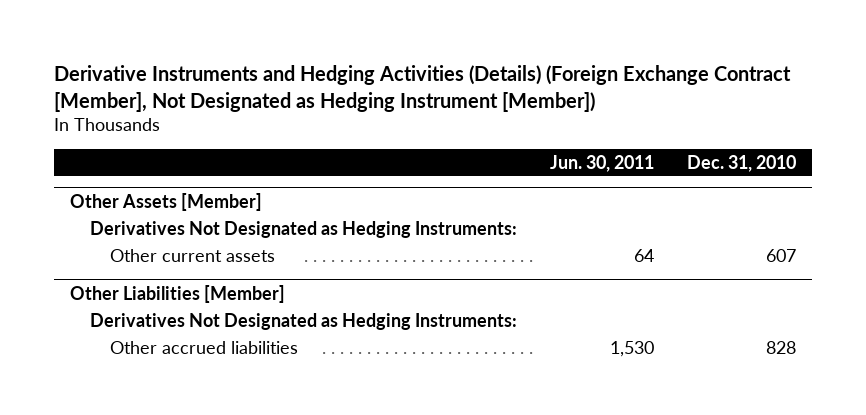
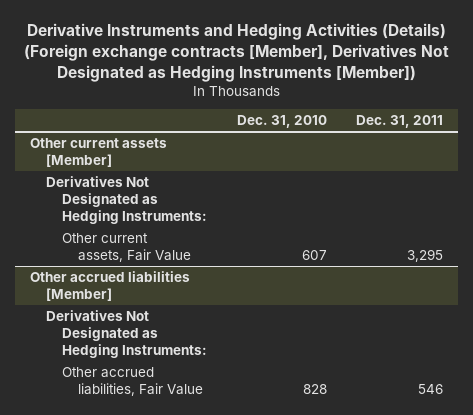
- Derivative Instruments and Hedging Activities (Details) (Foreign Exchange Contract [Member], Not Designated as Hedging Instrument [Member])
+ Derivative Instruments and Hedging Activities (Details) (Foreign exchange contracts [Member], Derivatives Not Designated as Hedging Instruments [Member])
- | Jun. 30, 2011 | Dec. 31, 2010
+ | Dec. 31, 2010 | Dec. 31, 2011
- Other Assets [Member]
+ Other current assets [Member]
- Other current assets | 64 | 607
- Other Liabilities [Member]
+ Other current assets, Fair Value | 607 | 3,295
+ Other accrued liabilities [Member]
- Other accrued liabilities | 1,530 | 828
+ Other accrued liabilities, Fair Value | 828 | 546

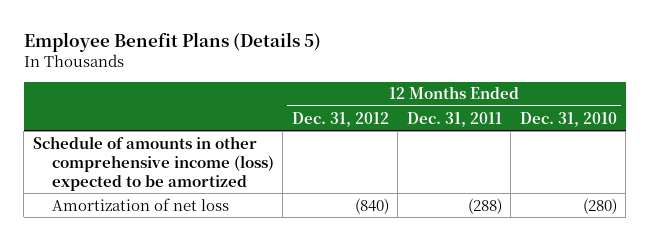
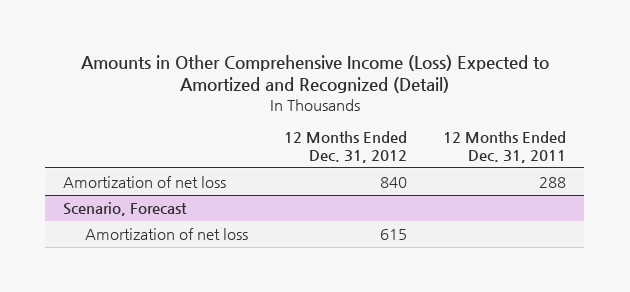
- Employee Benefit Plans (Details 5)
+ Amounts in Other Comprehensive Income (Loss) Expected to Amortized and Recognized (Detail)
- | 12 Months Ended Dec. 31, 2012 | 12 Months Ended Dec. 31, 2011 | 12 Months Ended Dec. 31, 2010
+ | 12 Months Ended Dec. 31, 2012 | 12 Months Ended Dec. 31, 2011
- Schedule of amounts in other comprehensive income (loss) expected to be amortized
- Amortization of net loss | (840) | (288) | (280)
+ Amortization of net loss | 840 | 288
+ Scenario, Forecast
+ Amortization of net loss | 615 |

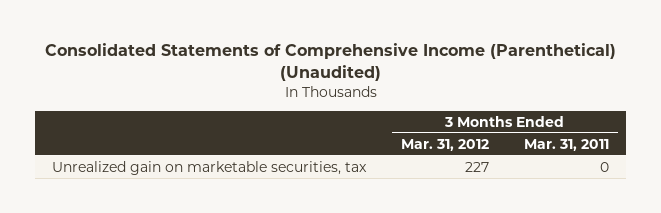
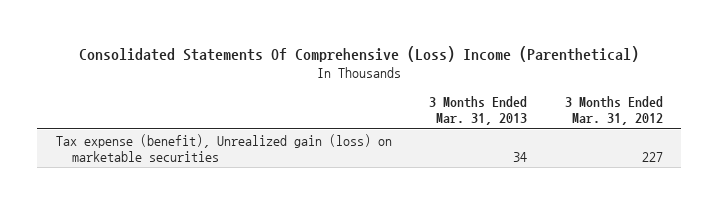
- Consolidated Statements of Comprehensive Income (Parenthetical) (Unaudited)
+ Consolidated Statements Of Comprehensive (Loss) Income (Parenthetical)
- | 3 Months Ended Mar. 31, 2012 | 3 Months Ended Mar. 31, 2011
+ | 3 Months Ended Mar. 31, 2013 | 3 Months Ended Mar. 31, 2012
- Unrealized gain on marketable securities, tax | 227 | 0
+ Tax expense (benefit), Unrealized gain (loss) on marketable securities | 34 | 227

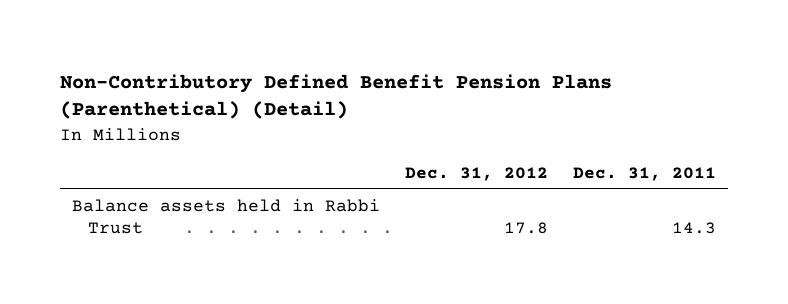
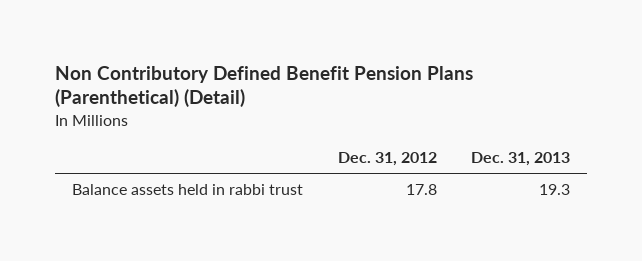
- Non-Contributory Defined Benefit Pension Plans (Parenthetical) (Detail)
+ Non Contributory Defined Benefit Pension Plans (Parenthetical) (Detail)
- | Dec. 31, 2012 | Dec. 31, 2011
+ | Dec. 31, 2012 | Dec. 31, 2013
- Balance assets held in Rabbi Trust | 17.8 | 14.3
+ Balance assets held in rabbi trust | 17.8 | 19.3

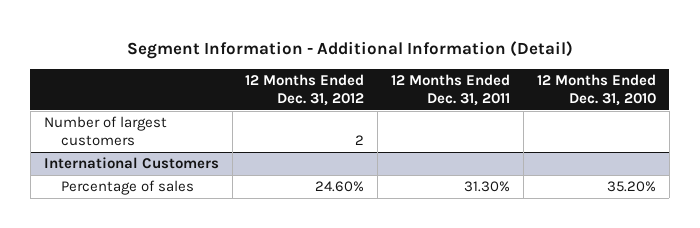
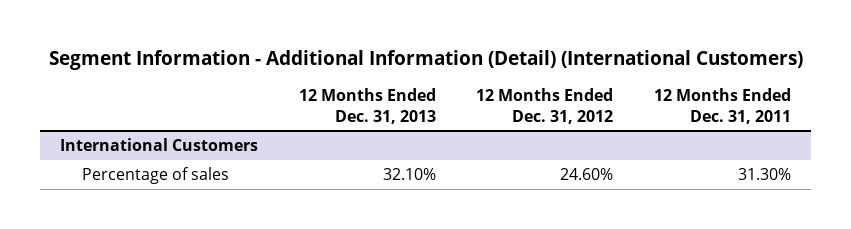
- Segment Information - Additional Information (Detail)
+ Segment Information - Additional Information (Detail) (International Customers)
- | 12 Months Ended Dec. 31, 2012 | 12 Months Ended Dec. 31, 2011 | 12 Months Ended Dec. 31, 2010
+ | 12 Months Ended Dec. 31, 2013 | 12 Months Ended Dec. 31, 2012 | 12 Months Ended Dec. 31, 2011
- Number of largest customers | 2 | |

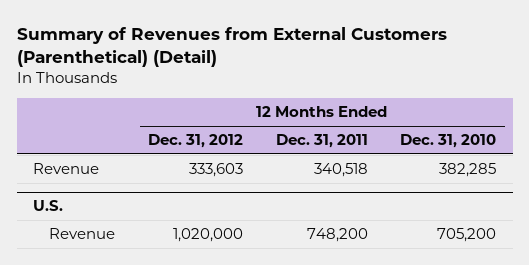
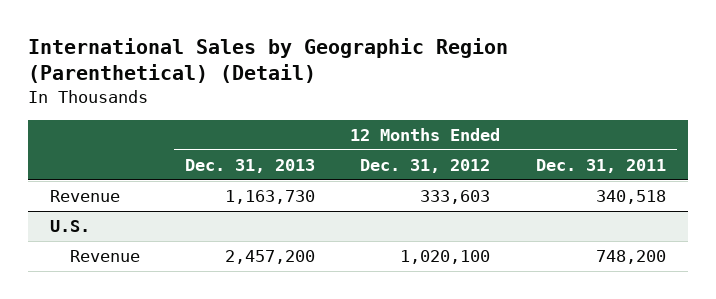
- Summary of Revenues from External Customers (Parenthetical) (Detail)
+ International Sales by Geographic Region (Parenthetical) (Detail)
- | 12 Months Ended Dec. 31, 2012 | 12 Months Ended Dec. 31, 2011 | 12 Months Ended Dec. 31, 2010
+ | 12 Months Ended Dec. 31, 2013 | 12 Months Ended Dec. 31, 2012 | 12 Months Ended Dec. 31, 2011
@ U.S.
- Revenue | 1,020,000 | 748,200 | 705,200
+ Revenue | 2,457,200 | 1,020,100 | 748,200

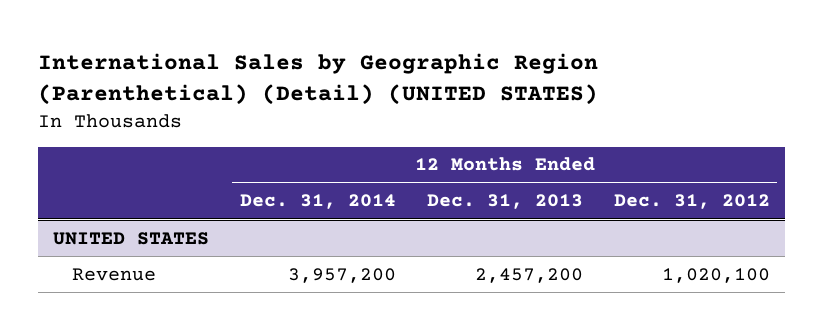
- International Sales by Geographic Region (Parenthetical) (Detail)
+ International Sales by Geographic Region (Parenthetical) (Detail) (UNITED STATES)
- | 12 Months Ended Dec. 31, 2013 | 12 Months Ended Dec. 31, 2012 | 12 Months Ended Dec. 31, 2011
+ | 12 Months Ended Dec. 31, 2014 | 12 Months Ended Dec. 31, 2013 | 12 Months Ended Dec. 31, 2012
- Revenue | 1,163,730 | 333,603 | 340,518
- U.S.
+ UNITED STATES

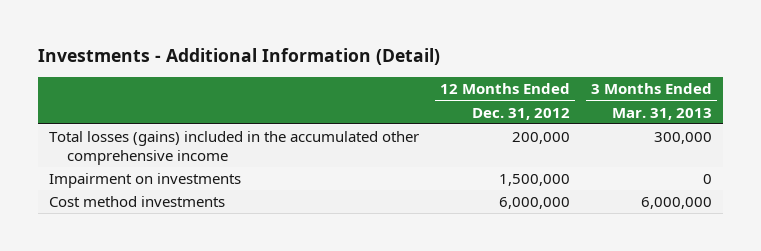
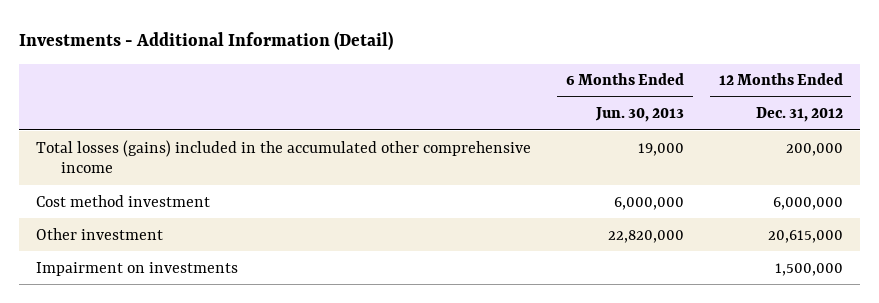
- | 12 Months Ended Dec. 31, 2012 | 3 Months Ended Mar. 31, 2013
+ | 6 Months Ended Jun. 30, 2013 | 12 Months Ended Dec. 31, 2012
+ Cost method investment | 6,000,000 | 6,000,000
+ Other investment | 22,820,000 | 20,615,000
- Cost method investments | 6,000,000 | 6,000,000

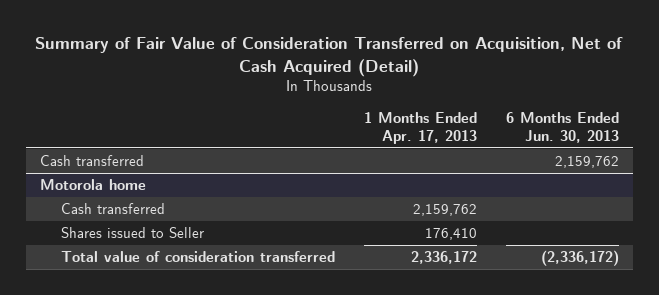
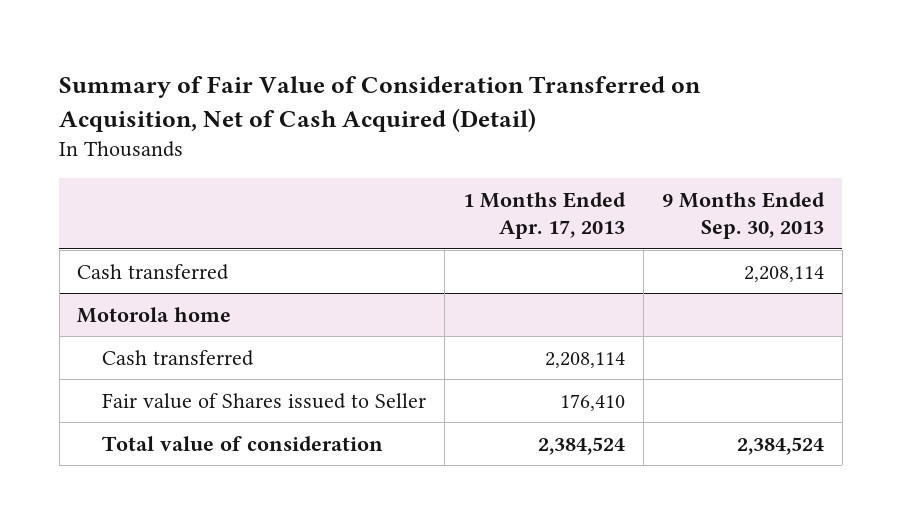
- | 1 Months Ended Apr. 17, 2013 | 6 Months Ended Jun. 30, 2013
+ | 1 Months Ended Apr. 17, 2013 | 9 Months Ended Sep. 30, 2013
@ Motorola home
- Cash transferred | 2,159,762 |
- Shares issued to Seller | 176,410 |
- Total value of consideration transferred | 2,336,172 | (2,336,172)
+ Cash transferred | 2,208,114 |
+ Fair value of Shares issued to Seller | 176,410 |
+ Total value of consideration | 2,384,524 | 2,384,524

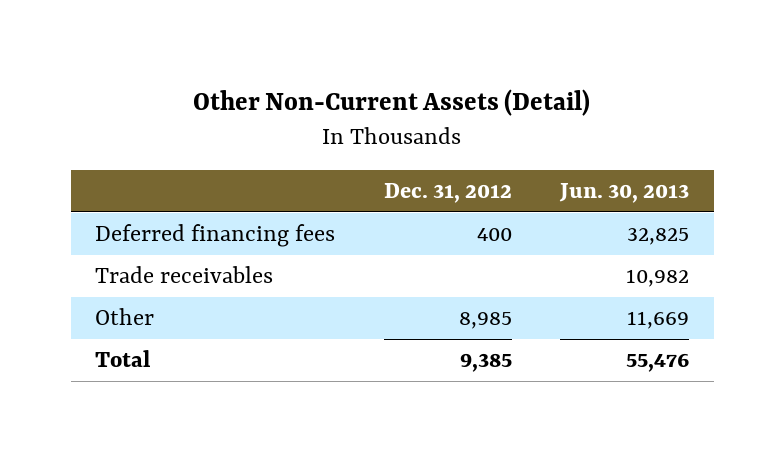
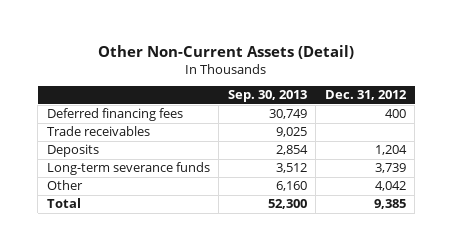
- | Dec. 31, 2012 | Jun. 30, 2013
+ | Sep. 30, 2013 | Dec. 31, 2012
- Other | 8,985 | 11,669
+ Deposits | 2,854 | 1,204
+ Long-term severance funds | 3,512 | 3,739
+ Other | 6,160 | 4,042

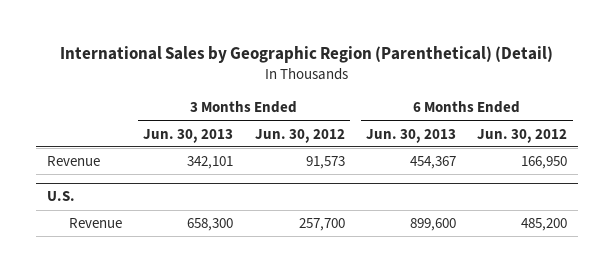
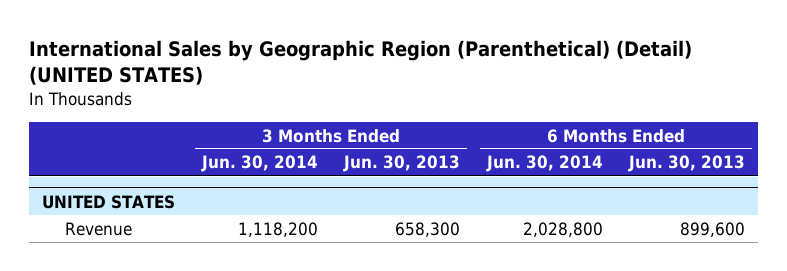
- International Sales by Geographic Region (Parenthetical) (Detail)
+ International Sales by Geographic Region (Parenthetical) (Detail) (UNITED STATES)
- | 3 Months Ended Jun. 30, 2013 | 3 Months Ended Jun. 30, 2012 | 6 Months Ended Jun. 30, 2013 | 6 Months Ended Jun. 30, 2012
+ | 3 Months Ended Jun. 30, 2014 | 3 Months Ended Jun. 30, 2013 | 6 Months Ended Jun. 30, 2014 | 6 Months Ended Jun. 30, 2013
- Revenue | 342,101 | 91,573 | 454,367 | 166,950
- U.S.
+ UNITED STATES

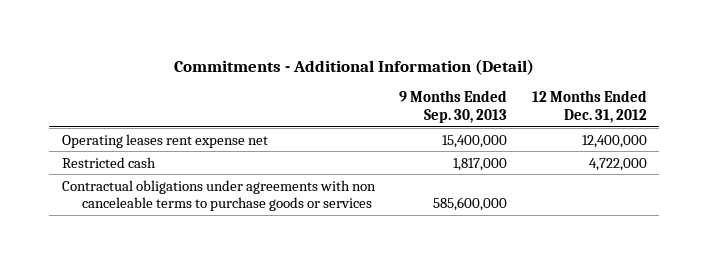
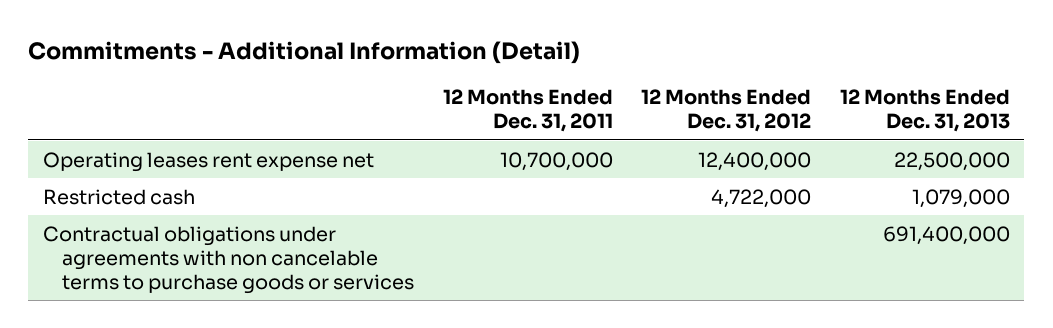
- | 9 Months Ended Sep. 30, 2013 | 12 Months Ended Dec. 31, 2012
+ | 12 Months Ended Dec. 31, 2011 | 12 Months Ended Dec. 31, 2012 | 12 Months Ended Dec. 31, 2013
- Contractual obligations under agreements with non canceleable terms to purchase goods or services | 585,600,000 |
+ Contractual obligations under agreements with non cancelable terms to purchase goods or services | | | 691,400,000

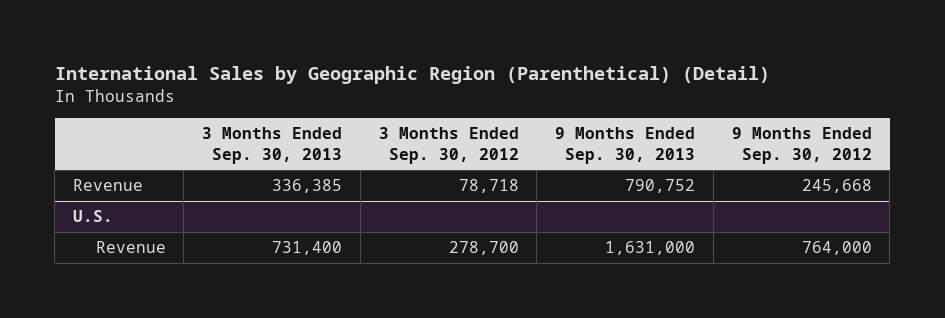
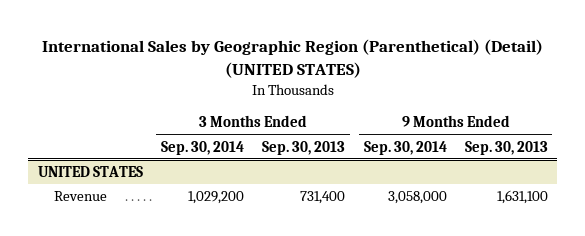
- International Sales by Geographic Region (Parenthetical) (Detail)
+ International Sales by Geographic Region (Parenthetical) (Detail) (UNITED STATES)
- | 3 Months Ended Sep. 30, 2013 | 3 Months Ended Sep. 30, 2012 | 9 Months Ended Sep. 30, 2013 | 9 Months Ended Sep. 30, 2012
+ | 3 Months Ended Sep. 30, 2014 | 3 Months Ended Sep. 30, 2013 | 9 Months Ended Sep. 30, 2014 | 9 Months Ended Sep. 30, 2013
- Revenue | 336,385 | 78,718 | 790,752 | 245,668
- U.S.
- Revenue | 731,400 | 278,700 | 1,631,000 | 764,000
+ UNITED STATES
+ Revenue | 1,029,200 | 731,400 | 3,058,000 | 1,631,100

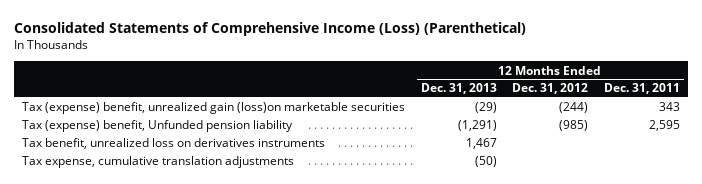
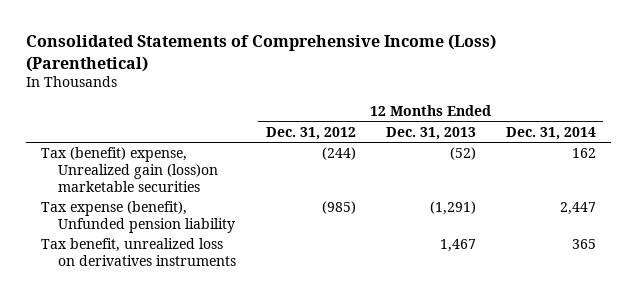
- | 12 Months Ended Dec. 31, 2013 | 12 Months Ended Dec. 31, 2012 | 12 Months Ended Dec. 31, 2011
+ | 12 Months Ended Dec. 31, 2012 | 12 Months Ended Dec. 31, 2013 | 12 Months Ended Dec. 31, 2014
- Tax (expense) benefit, unrealized gain (loss)on marketable securities | (29) | (244) | 343
- Tax (expense) benefit, Unfunded pension liability | (1,291) | (985) | 2,595
+ Tax (benefit) expense, Unrealized gain (loss)on marketable securities | (244) | (52) | 162
+ Tax expense (benefit), Unfunded pension liability | (985) | (1,291) | 2,447
- Tax expense, cumulative translation adjustments | (50) | |

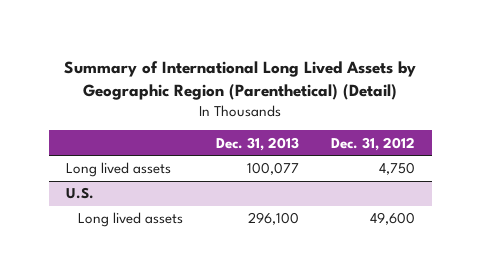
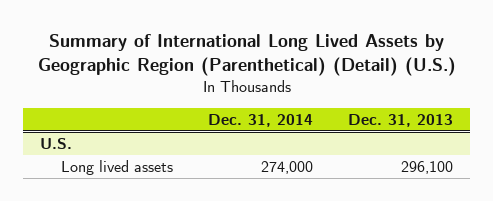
- Summary of International Long Lived Assets by Geographic Region (Parenthetical) (Detail)
+ Summary of International Long Lived Assets by Geographic Region (Parenthetical) (Detail) (U.S.)
- | Dec. 31, 2013 | Dec. 31, 2012
+ | Dec. 31, 2014 | Dec. 31, 2013
- Long lived assets | 100,077 | 4,750

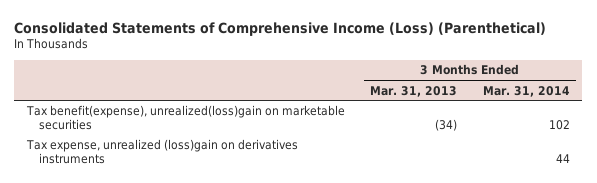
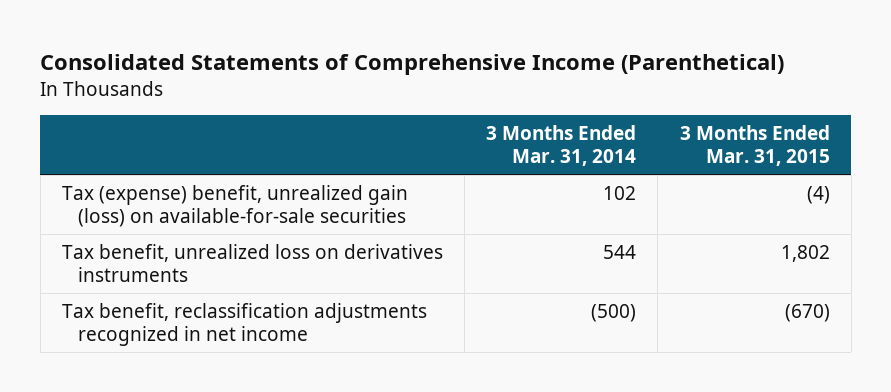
- Consolidated Statements of Comprehensive Income (Loss) (Parenthetical)
+ Consolidated Statements of Comprehensive Income (Parenthetical)
- | 3 Months Ended Mar. 31, 2013 | 3 Months Ended Mar. 31, 2014
+ | 3 Months Ended Mar. 31, 2014 | 3 Months Ended Mar. 31, 2015
- Tax benefit(expense), unrealized(loss)gain on marketable securities | (34) | 102
- Tax expense, unrealized (loss)gain on derivatives instruments | | 44
+ Tax (expense) benefit, unrealized gain (loss) on available-for-sale securities | 102 | (4)
+ Tax benefit, unrealized loss on derivatives instruments | 544 | 1,802
+ Tax benefit, reclassification adjustments recognized in net income | (500) | (670)

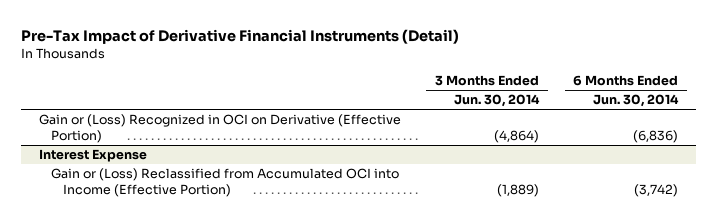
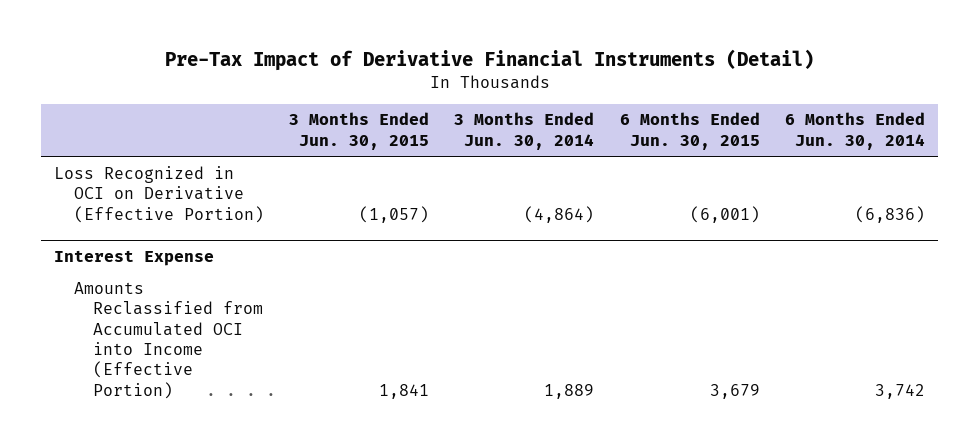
- | 3 Months Ended Jun. 30, 2014 | 6 Months Ended Jun. 30, 2014
+ | 3 Months Ended Jun. 30, 2015 | 3 Months Ended Jun. 30, 2014 | 6 Months Ended Jun. 30, 2015 | 6 Months Ended Jun. 30, 2014
- Gain or (Loss) Recognized in OCI on Derivative (Effective Portion) | (4,864) | (6,836)
+ Loss Recognized in OCI on Derivative (Effective Portion) | (1,057) | (4,864) | (6,001) | (6,836)
@ Interest Expense
- Gain or (Loss) Reclassified from Accumulated OCI into Income (Effective Portion) | (1,889) | (3,742)
+ Amounts Reclassified from Accumulated OCI into Income (Effective Portion) | 1,841 | 1,889 | 3,679 | 3,742

